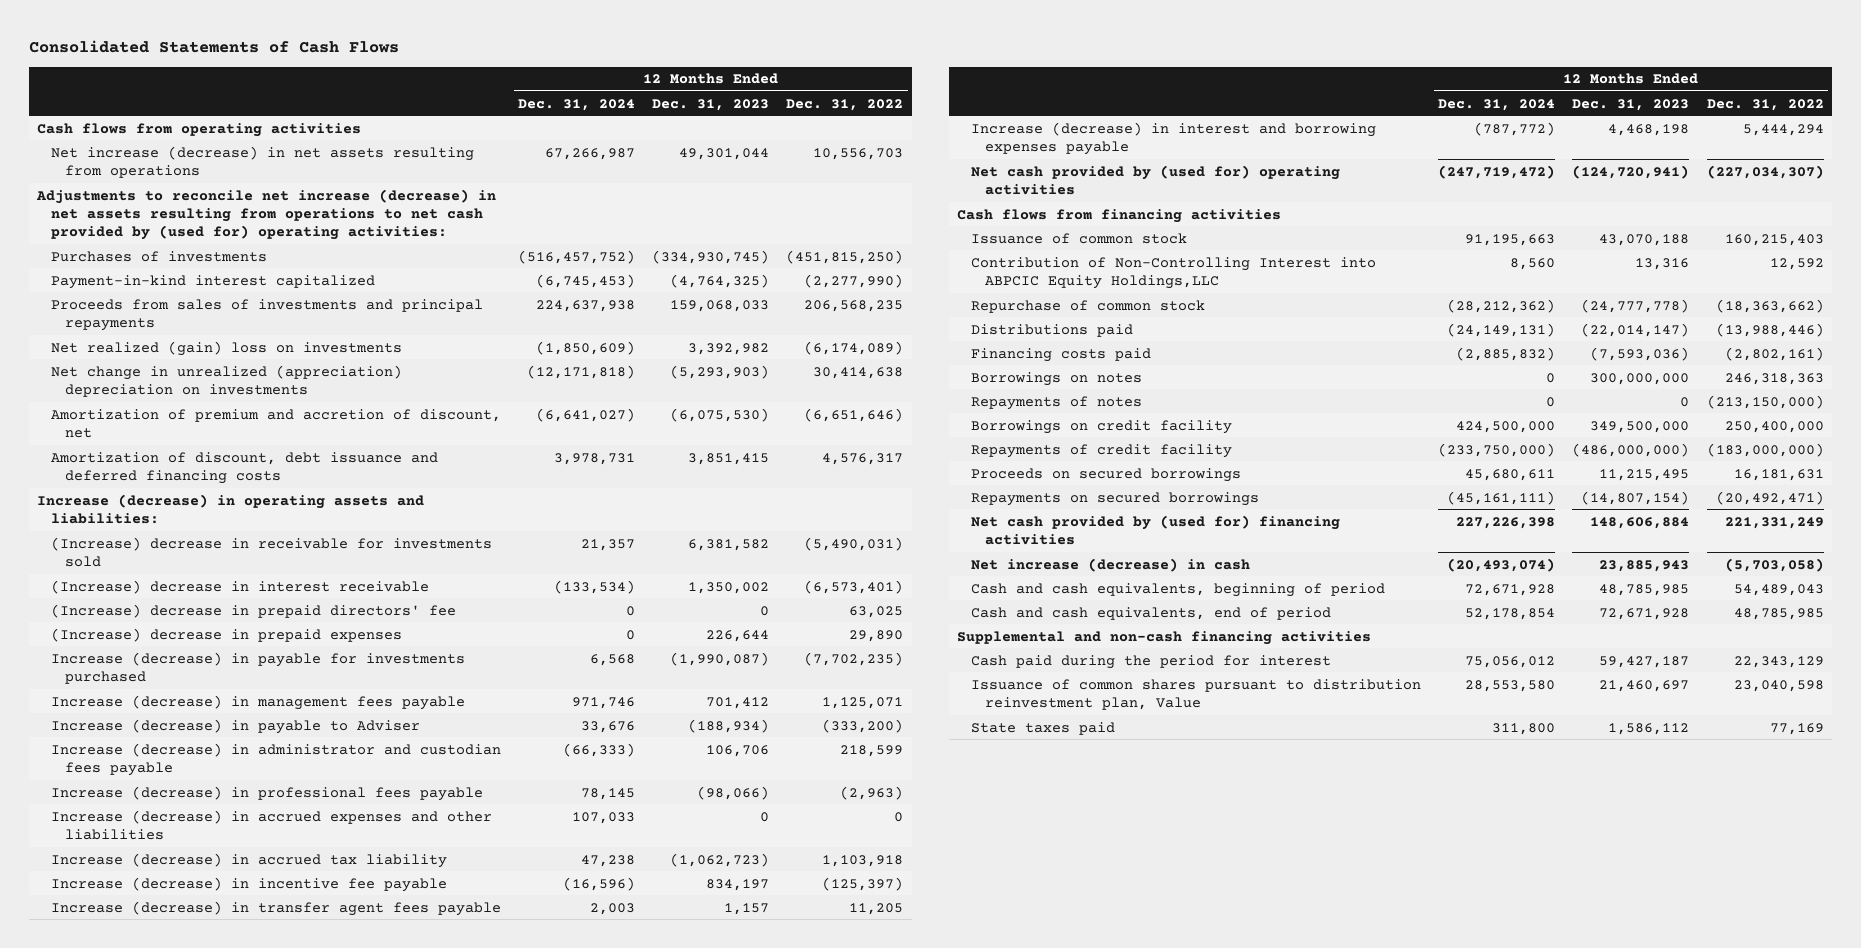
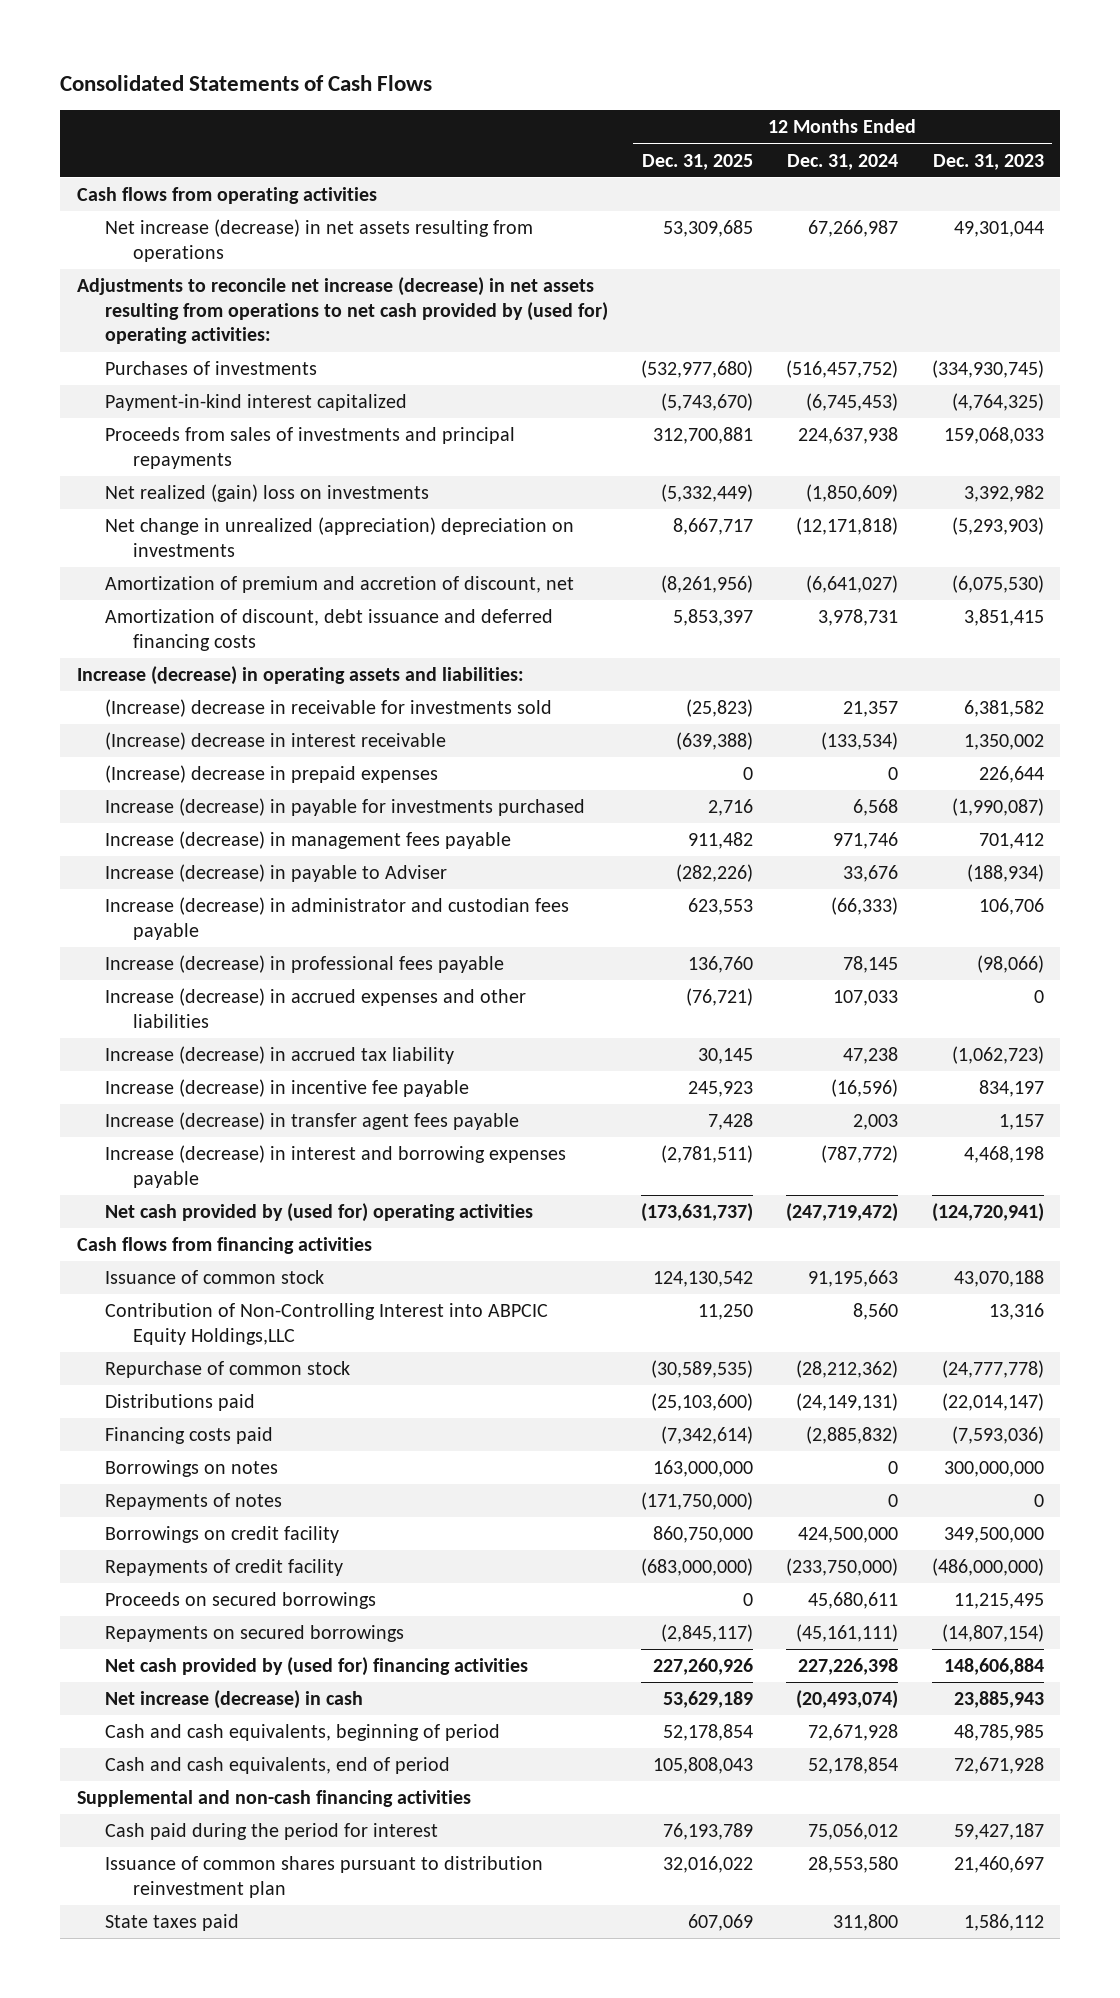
- | 12 Months Ended Dec. 31, 2024 | 12 Months Ended Dec. 31, 2023 | 12 Months Ended Dec. 31, 2022
+ | 12 Months Ended Dec. 31, 2025 | 12 Months Ended Dec. 31, 2024 | 12 Months Ended Dec. 31, 2023
- (Increase) decrease in prepaid directors' fee | 0 | 0 | 63,025
- Issuance of common shares pursuant to distribution reinvestment plan, Value | 28,553,580 | 21,460,697 | 23,040,598
+ Issuance of common shares pursuant to distribution reinvestment plan | 32,016,022 | 28,553,580 | 21,460,697

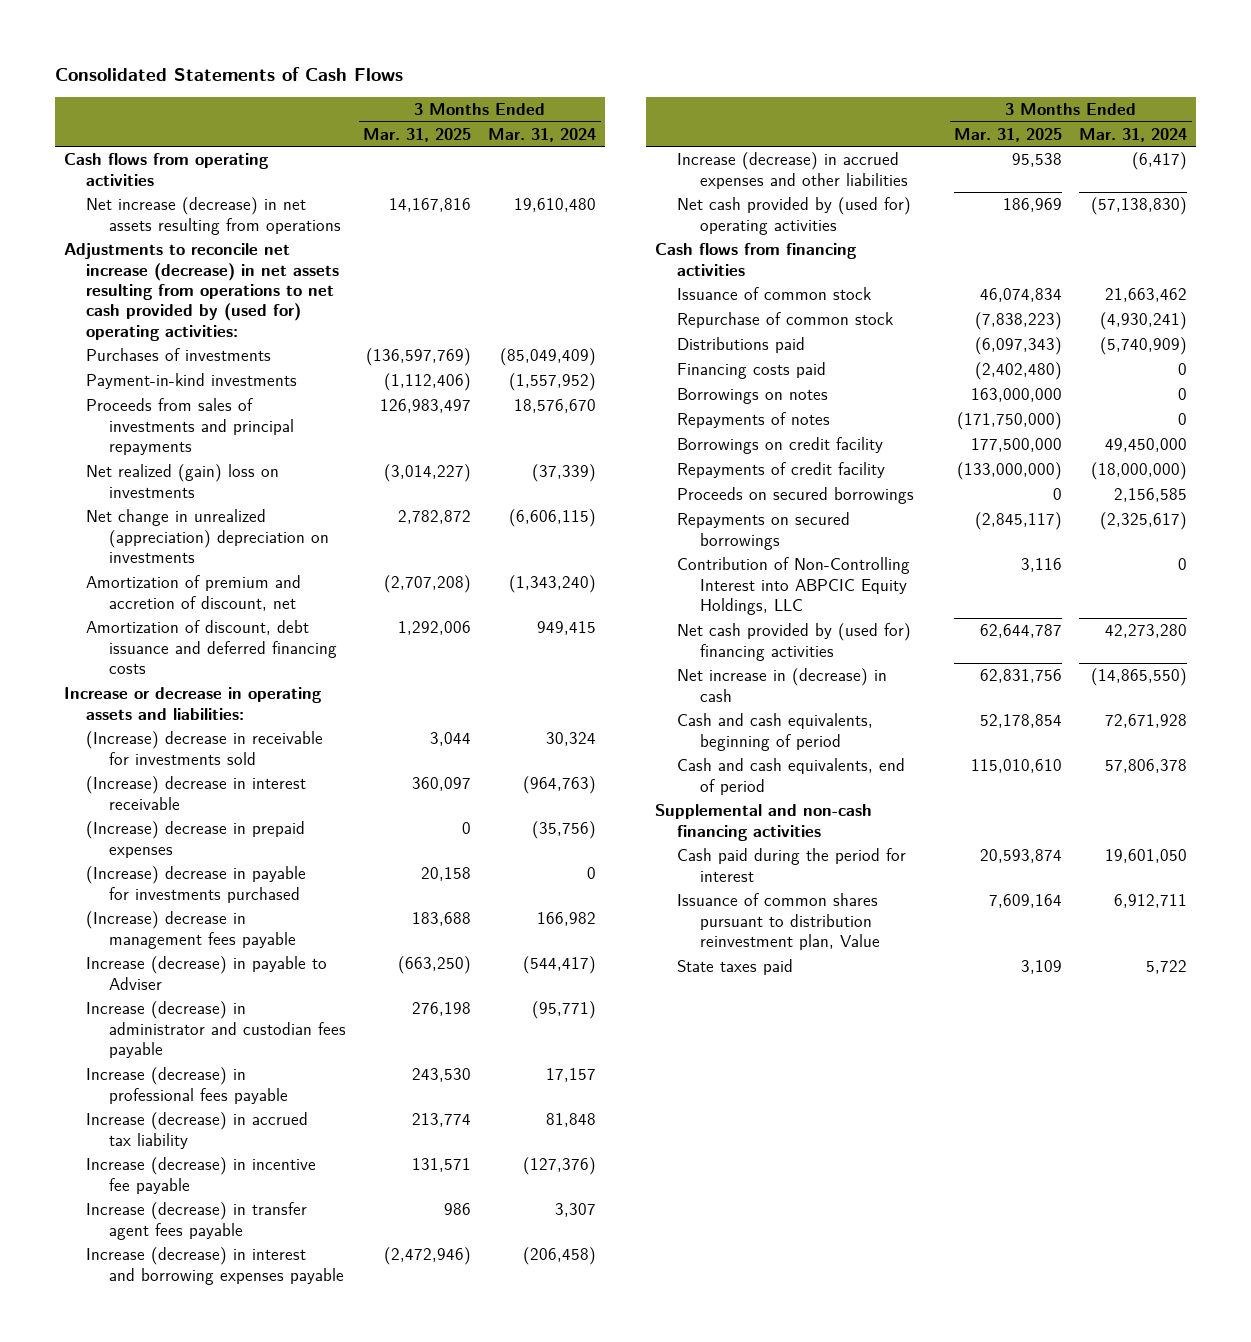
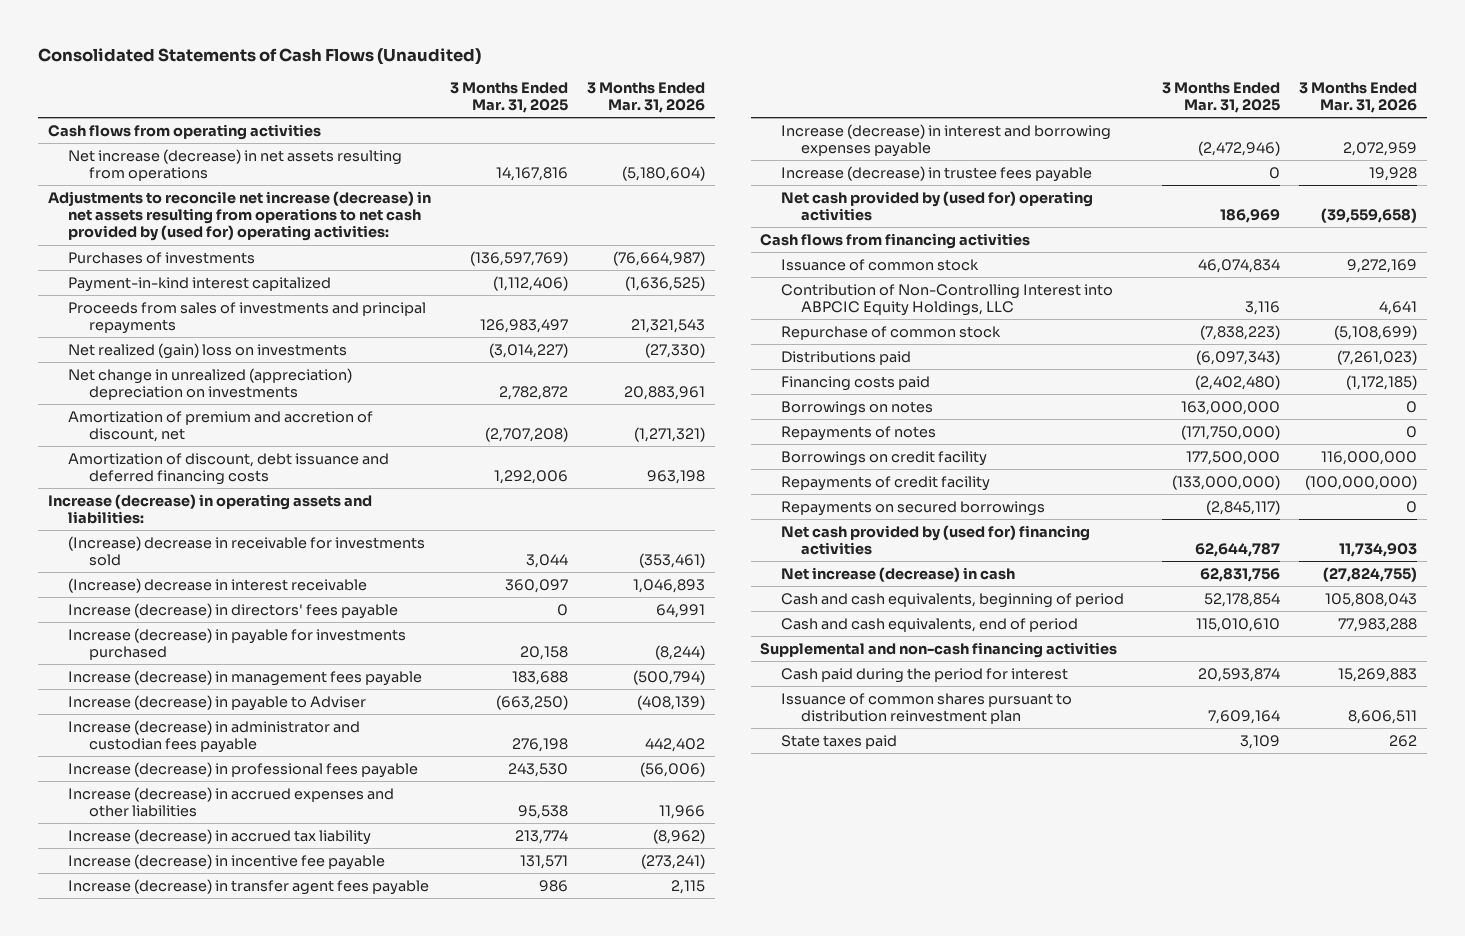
- Consolidated Statements of Cash Flows
+ Consolidated Statements of Cash Flows (Unaudited)
- | 3 Months Ended Mar. 31, 2025 | 3 Months Ended Mar. 31, 2024
+ | 3 Months Ended Mar. 31, 2025 | 3 Months Ended Mar. 31, 2026
- Payment-in-kind investments | (1,112,406) | (1,557,952)
+ Payment-in-kind interest capitalized | (1,112,406) | (1,636,525)
- Increase or decrease in operating assets and liabilities:
+ Increase (decrease) in operating assets and liabilities:
- (Increase) decrease in prepaid expenses | 0 | (35,756)
- (Increase) decrease in payable for investments purchased | 20,158 | 0
- (Increase) decrease in management fees payable | 183,688 | 166,982
+ Increase (decrease) in directors' fees payable | 0 | 64,991
+ Increase (decrease) in payable for investments purchased | 20,158 | (8,244)
+ Increase (decrease) in management fees payable | 183,688 | (500,794)
moved up: Increase (decrease) in accrued expenses and other liabilities | 95,538 | 11,966
+ Increase (decrease) in trustee fees payable | 0 | 19,928
moved up: Contribution of Non-Controlling Interest into ABPCIC Equity Holdings, LLC | 3,116 | 4,641
- Proceeds on secured borrowings | 0 | 2,156,585
- Net increase in (decrease) in cash | 62,831,756 | (14,865,550)
+ Net increase (decrease) in cash | 62,831,756 | (27,824,755)
- Issuance of common shares pursuant to distribution reinvestment plan, Value | 7,609,164 | 6,912,711
+ Issuance of common shares pursuant to distribution reinvestment plan | 7,609,164 | 8,606,511

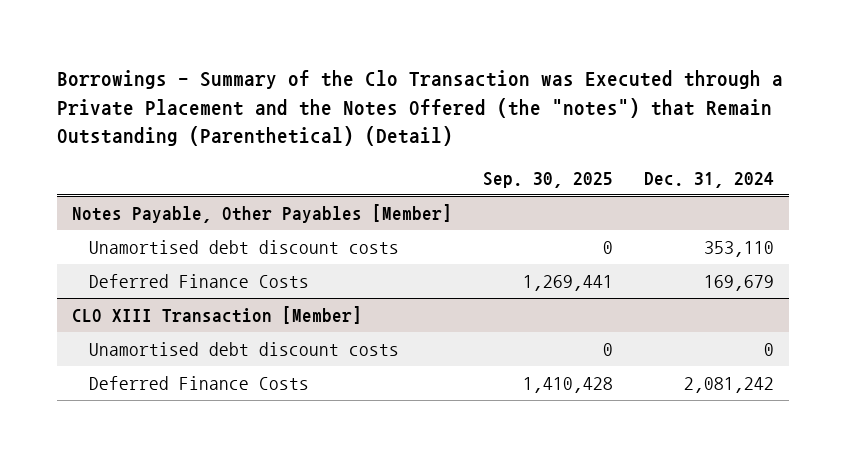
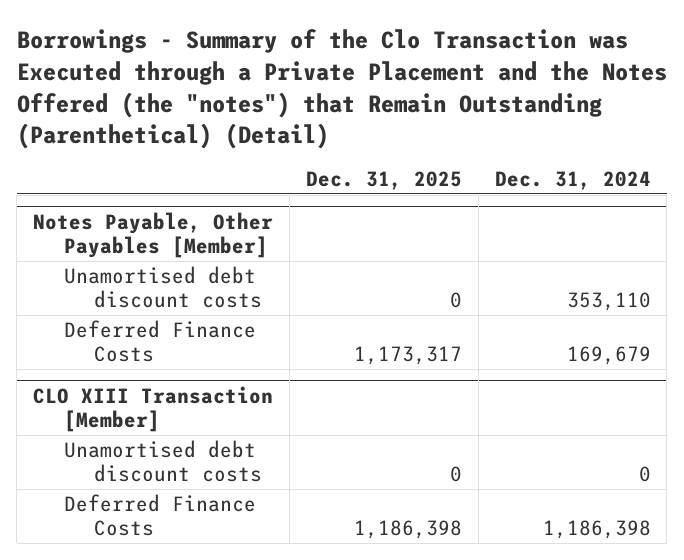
- | Sep. 30, 2025 | Dec. 31, 2024
+ | Dec. 31, 2025 | Dec. 31, 2024
@ CLO XIII Transaction [Member]
- Deferred Finance Costs | 1,410,428 | 2,081,242
+ Deferred Finance Costs | 1,186,398 | 1,186,398

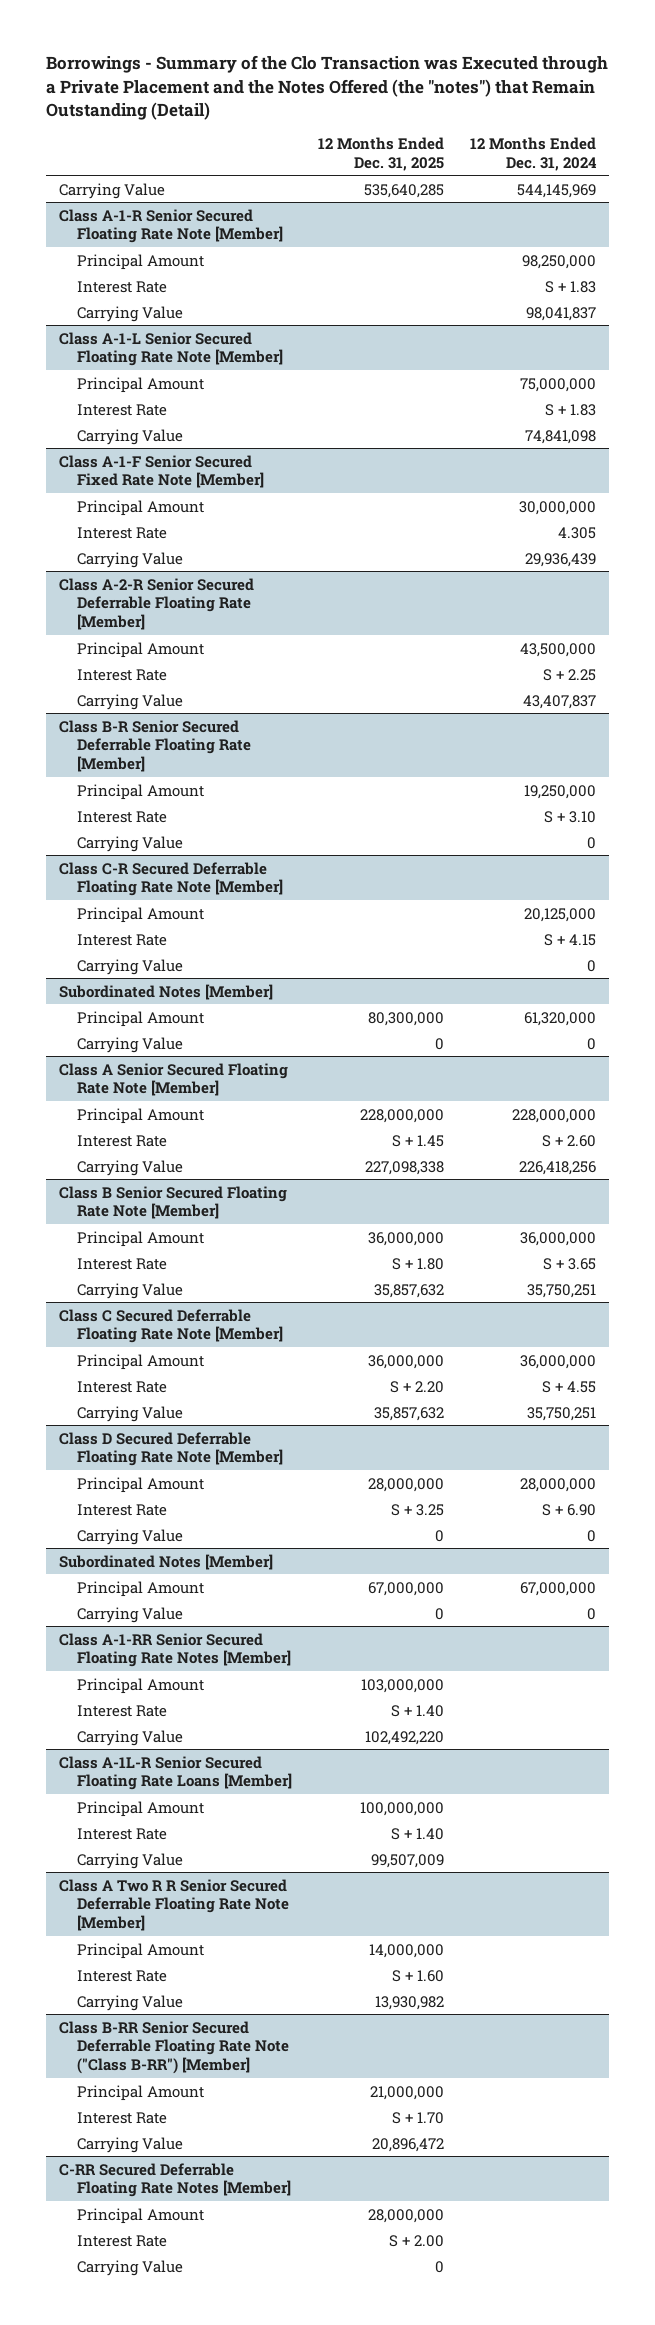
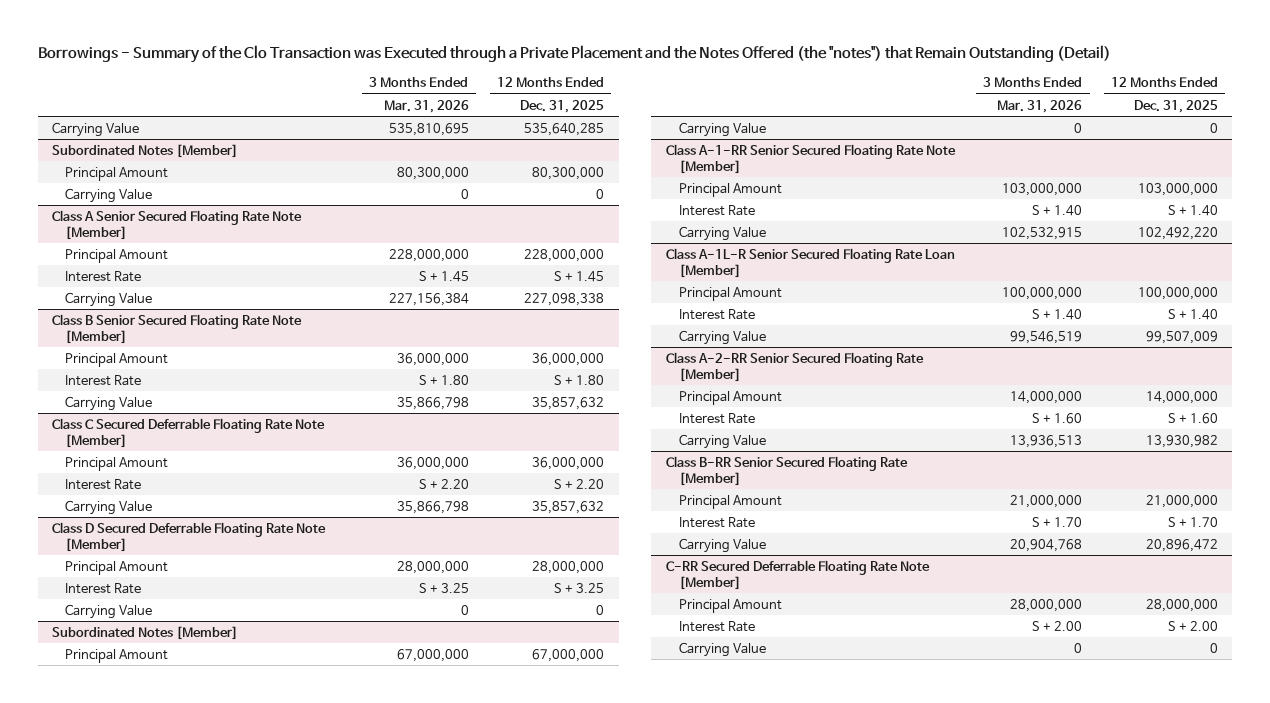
- | 12 Months Ended Dec. 31, 2025 | 12 Months Ended Dec. 31, 2024
+ | 3 Months Ended Mar. 31, 2026 | 12 Months Ended Dec. 31, 2025
- Class A-1-R Senior Secured Floating Rate Note [Member]
- Principal Amount | | 98,250,000
- Interest Rate | | S + 1.83
- Carrying Value | | 98,041,837
- Class A-1-L Senior Secured Floating Rate Note [Member]
- Principal Amount | | 75,000,000
- Interest Rate | | S + 1.83
- Carrying Value | | 74,841,098
- Class A-1-F Senior Secured Fixed Rate Note [Member]
- Principal Amount | | 30,000,000
- Interest Rate | | 4.305
- Carrying Value | | 29,936,439
- Class A-2-R Senior Secured Deferrable Floating Rate [Member]
- Principal Amount | | 43,500,000
- Interest Rate | | S + 2.25
- Carrying Value | | 43,407,837
- Class B-R Senior Secured Deferrable Floating Rate [Member]
- Principal Amount | | 19,250,000
- Interest Rate | | S + 3.10
- Carrying Value | | 0
- Class C-R Secured Deferrable Floating Rate Note [Member]
- Principal Amount | | 20,125,000
- Interest Rate | | S + 4.15
- Carrying Value | | 0
- Class A-1-RR Senior Secured Floating Rate Notes [Member]
+ Class A-1-RR Senior Secured Floating Rate Note [Member]
- Class A-1L-R Senior Secured Floating Rate Loans [Member]
+ Class A-1L-R Senior Secured Floating Rate Loan [Member]
- Class A Two R R Senior Secured Deferrable Floating Rate Note [Member]
+ Class A-2-RR Senior Secured Floating Rate [Member]
- Class B-RR Senior Secured Deferrable Floating Rate Note ("Class B-RR") [Member]
+ Class B-RR Senior Secured Floating Rate [Member]
- C-RR Secured Deferrable Floating Rate Notes [Member]
+ C-RR Secured Deferrable Floating Rate Note [Member]

